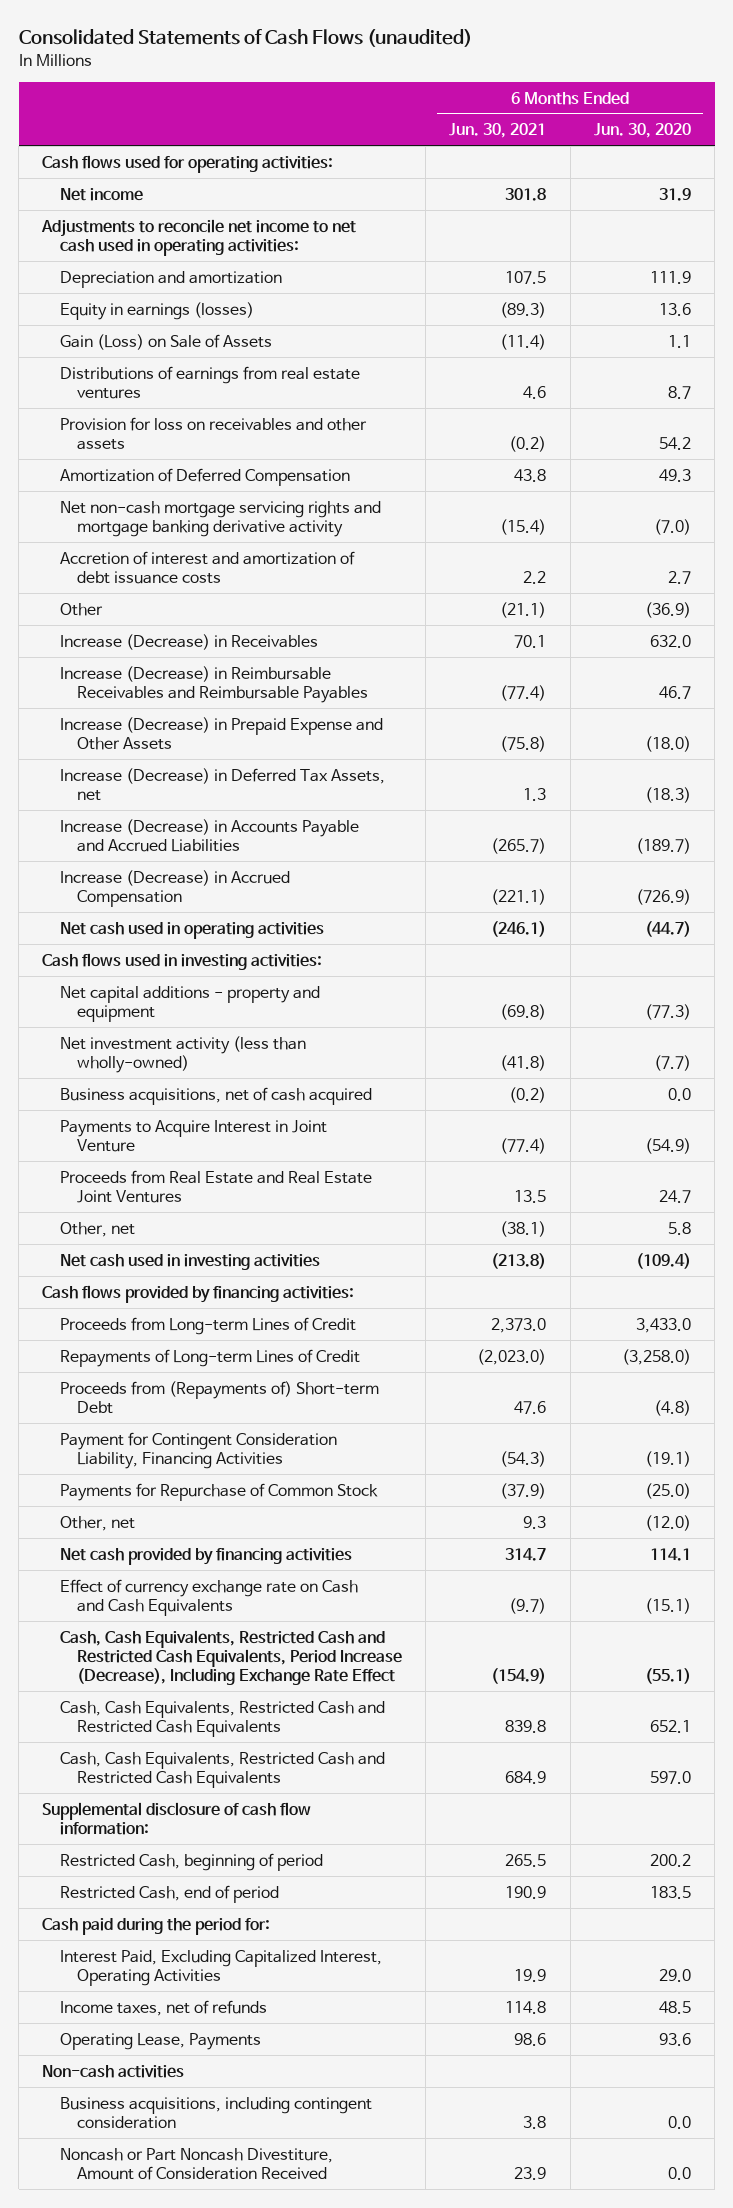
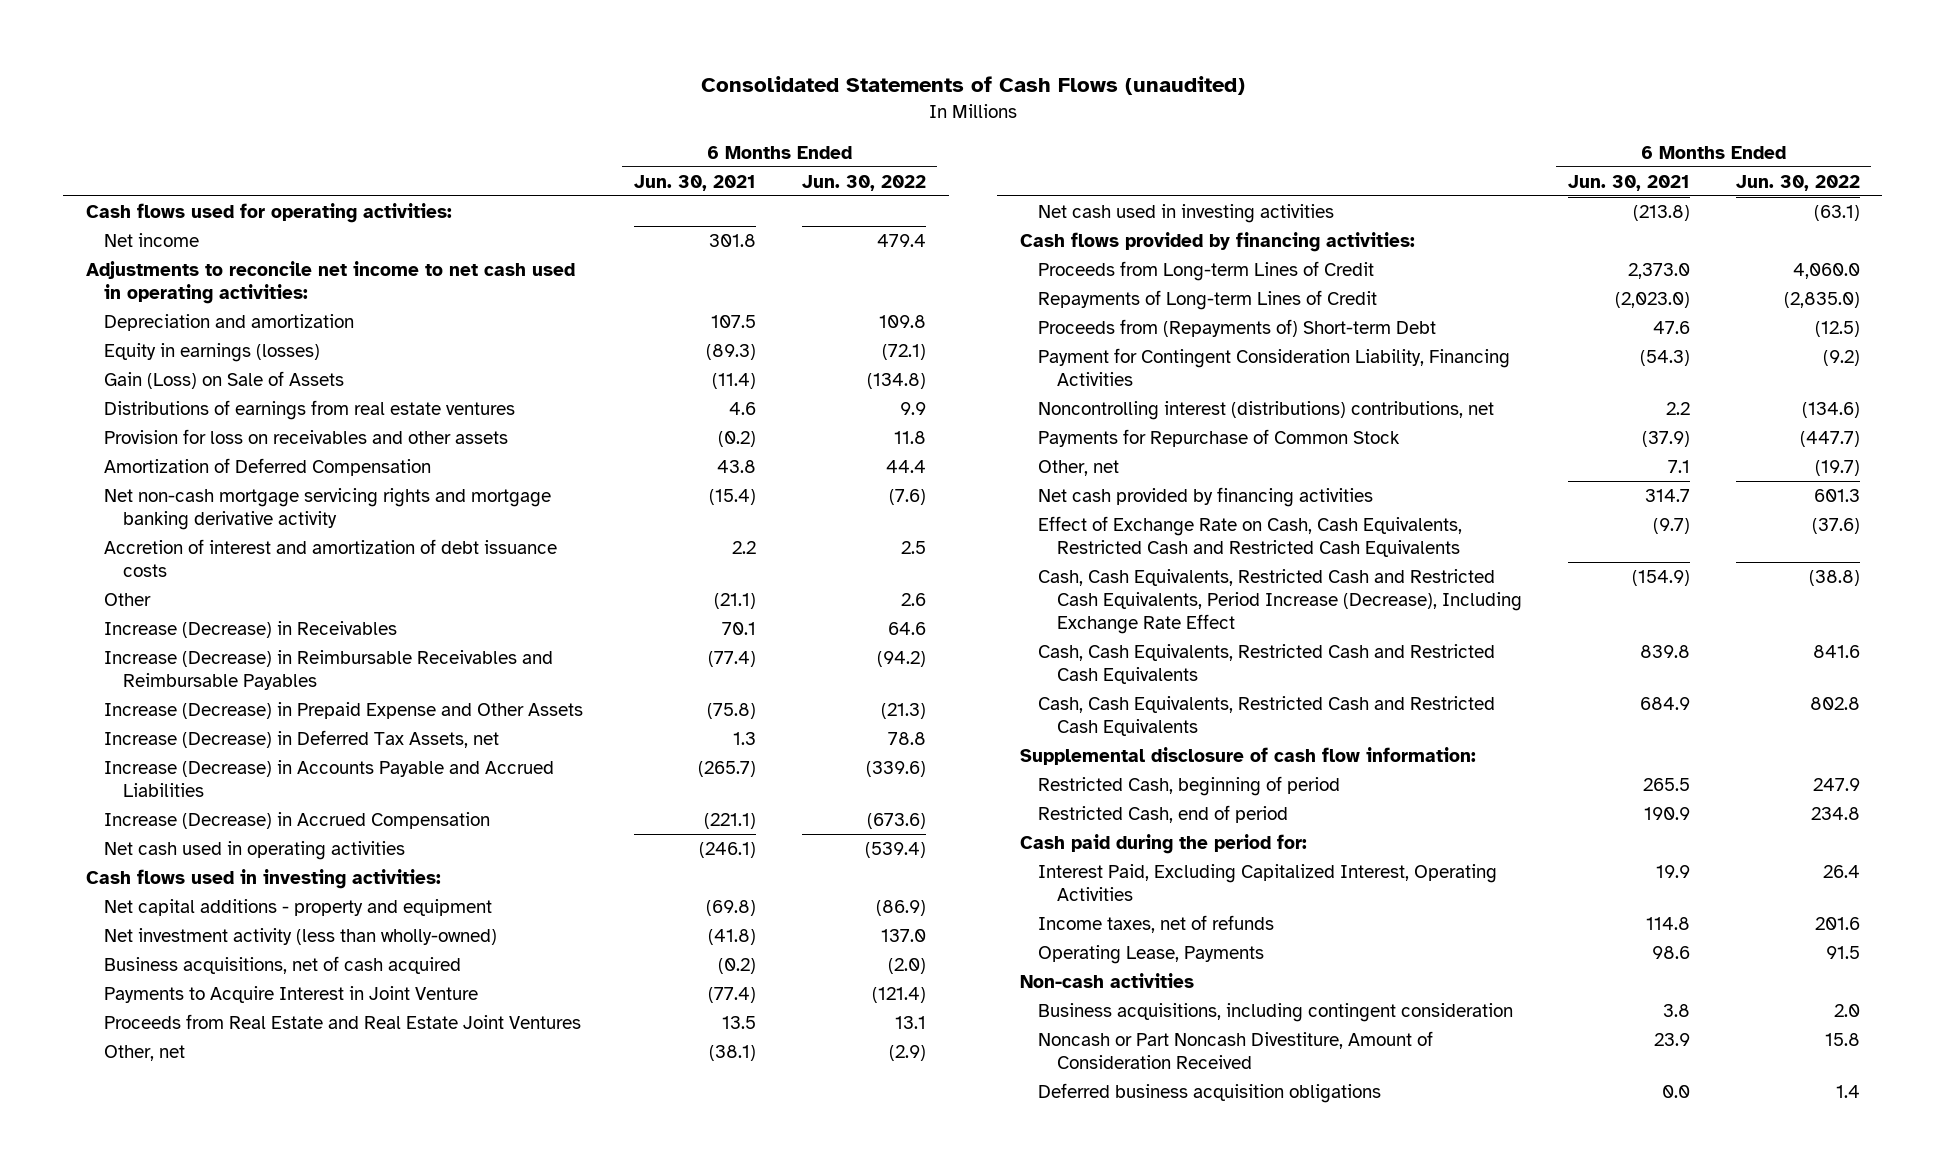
- | 6 Months Ended Jun. 30, 2021 | 6 Months Ended Jun. 30, 2020
+ | 6 Months Ended Jun. 30, 2021 | 6 Months Ended Jun. 30, 2022
+ Noncontrolling interest (distributions) contributions, net | 2.2 | (134.6)
- Other, net | 9.3 | (12.0)
+ Other, net | 7.1 | (19.7)
- Effect of currency exchange rate on Cash and Cash Equivalents | (9.7) | (15.1)
+ Effect of Exchange Rate on Cash, Cash Equivalents, Restricted Cash and Restricted Cash Equivalents | (9.7) | (37.6)
+ Deferred business acquisition obligations | 0.0 | 1.4

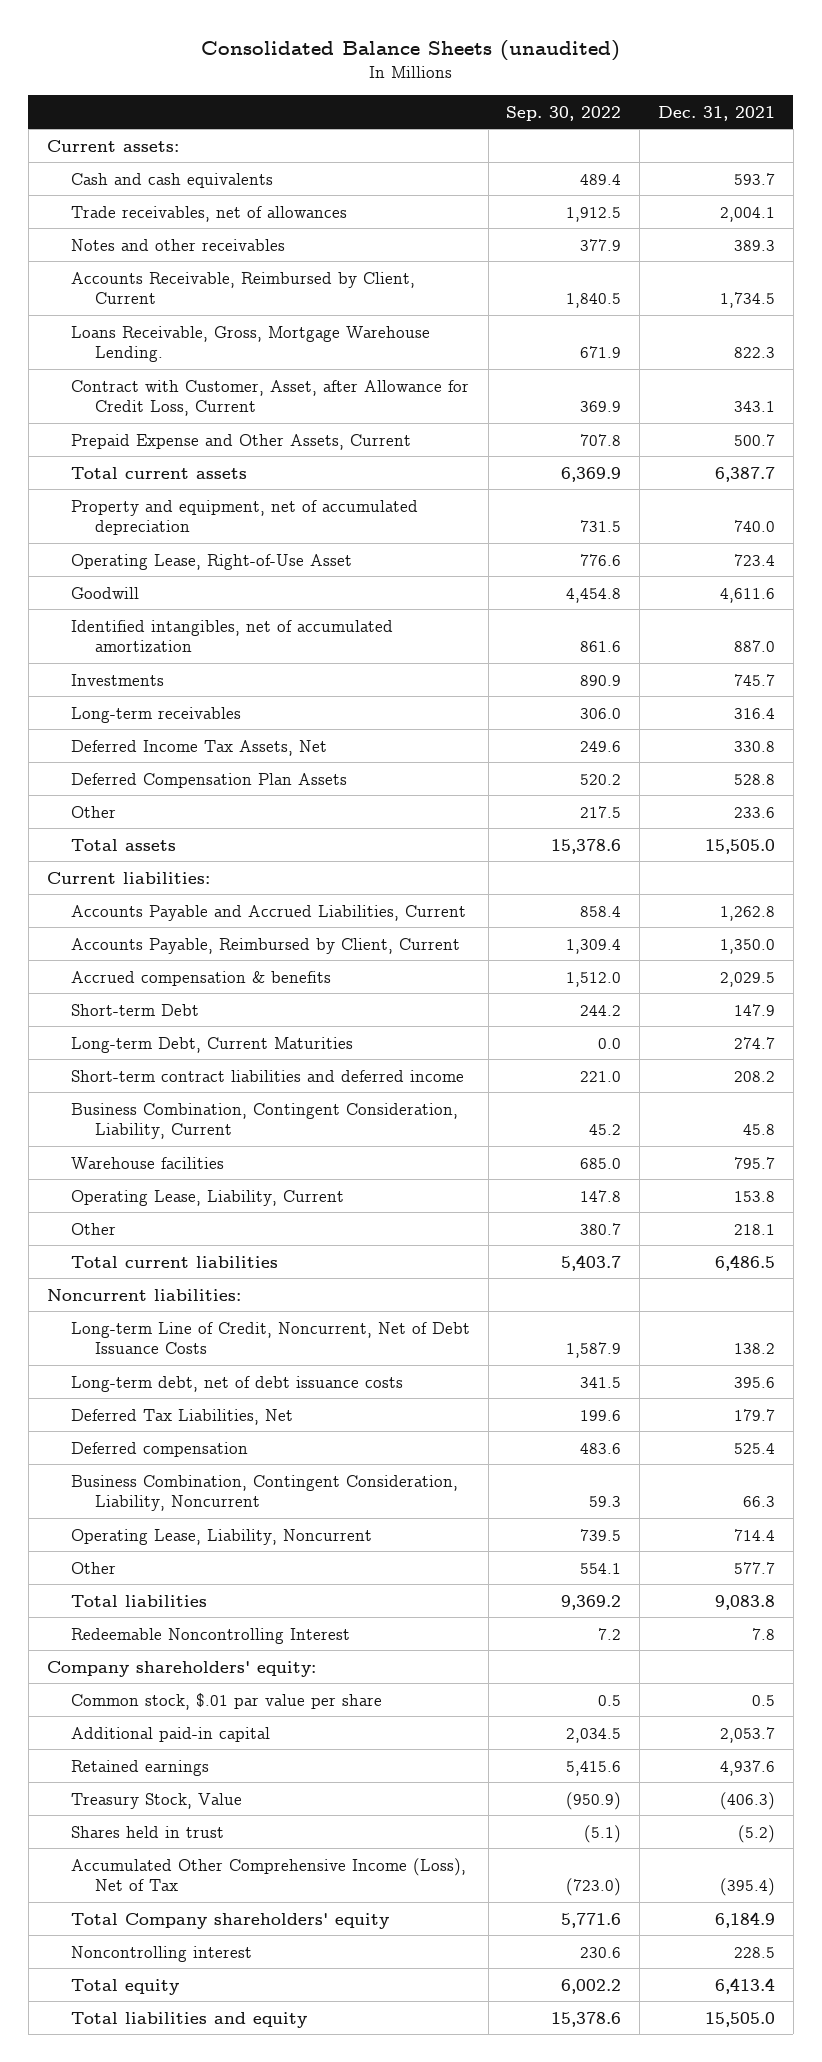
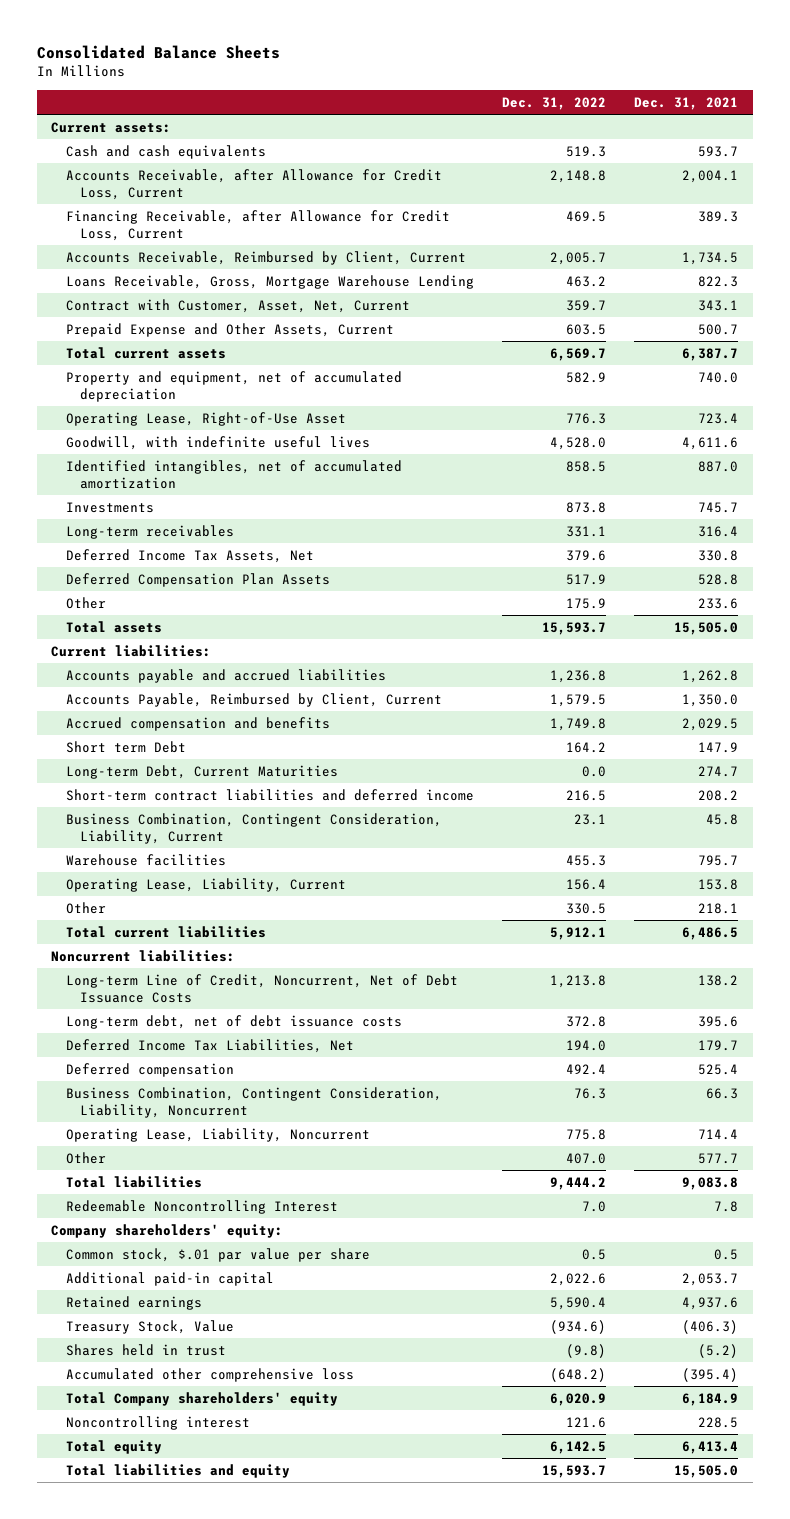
- Consolidated Balance Sheets (unaudited)
+ Consolidated Balance Sheets
- | Sep. 30, 2022 | Dec. 31, 2021
+ | Dec. 31, 2022 | Dec. 31, 2021
- Trade receivables, net of allowances | 1,912.5 | 2,004.1
- Notes and other receivables | 377.9 | 389.3
+ Accounts Receivable, after Allowance for Credit Loss, Current | 2,148.8 | 2,004.1
+ Financing Receivable, after Allowance for Credit Loss, Current | 469.5 | 389.3
- Loans Receivable, Gross, Mortgage Warehouse Lending. | 671.9 | 822.3
- Contract with Customer, Asset, after Allowance for Credit Loss, Current | 369.9 | 343.1
+ Loans Receivable, Gross, Mortgage Warehouse Lending | 463.2 | 822.3
+ Contract with Customer, Asset, Net, Current | 359.7 | 343.1
- Goodwill | 4,454.8 | 4,611.6
+ Goodwill, with indefinite useful lives | 4,528.0 | 4,611.6
- Accounts Payable and Accrued Liabilities, Current | 858.4 | 1,262.8
+ Accounts payable and accrued liabilities | 1,236.8 | 1,262.8
- Accrued compensation & benefits | 1,512.0 | 2,029.5
- Short-term Debt | 244.2 | 147.9
+ Accrued compensation and benefits | 1,749.8 | 2,029.5
+ Short term Debt | 164.2 | 147.9
- Deferred Tax Liabilities, Net | 199.6 | 179.7
+ Deferred Income Tax Liabilities, Net | 194.0 | 179.7
- Accumulated Other Comprehensive Income (Loss), Net of Tax | (723.0) | (395.4)
+ Accumulated other comprehensive loss | (648.2) | (395.4)

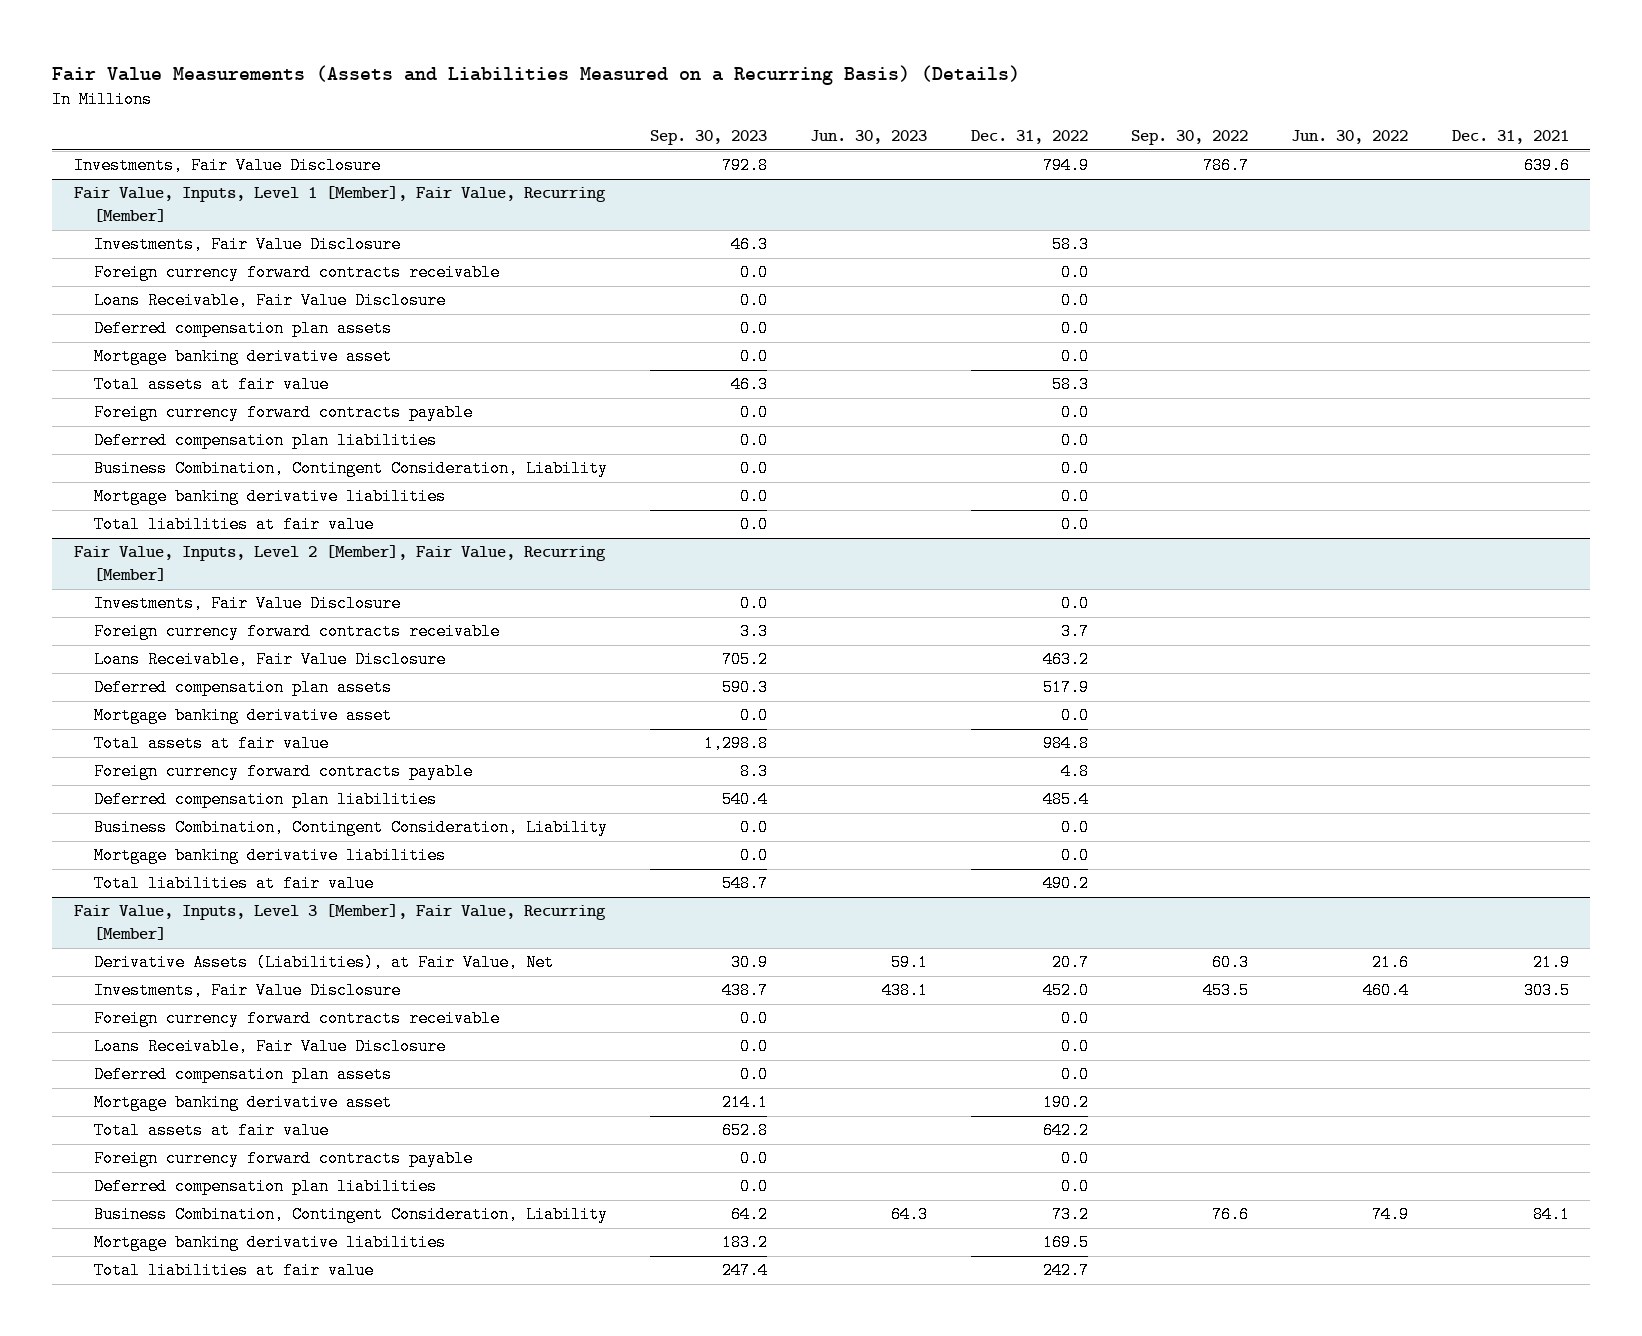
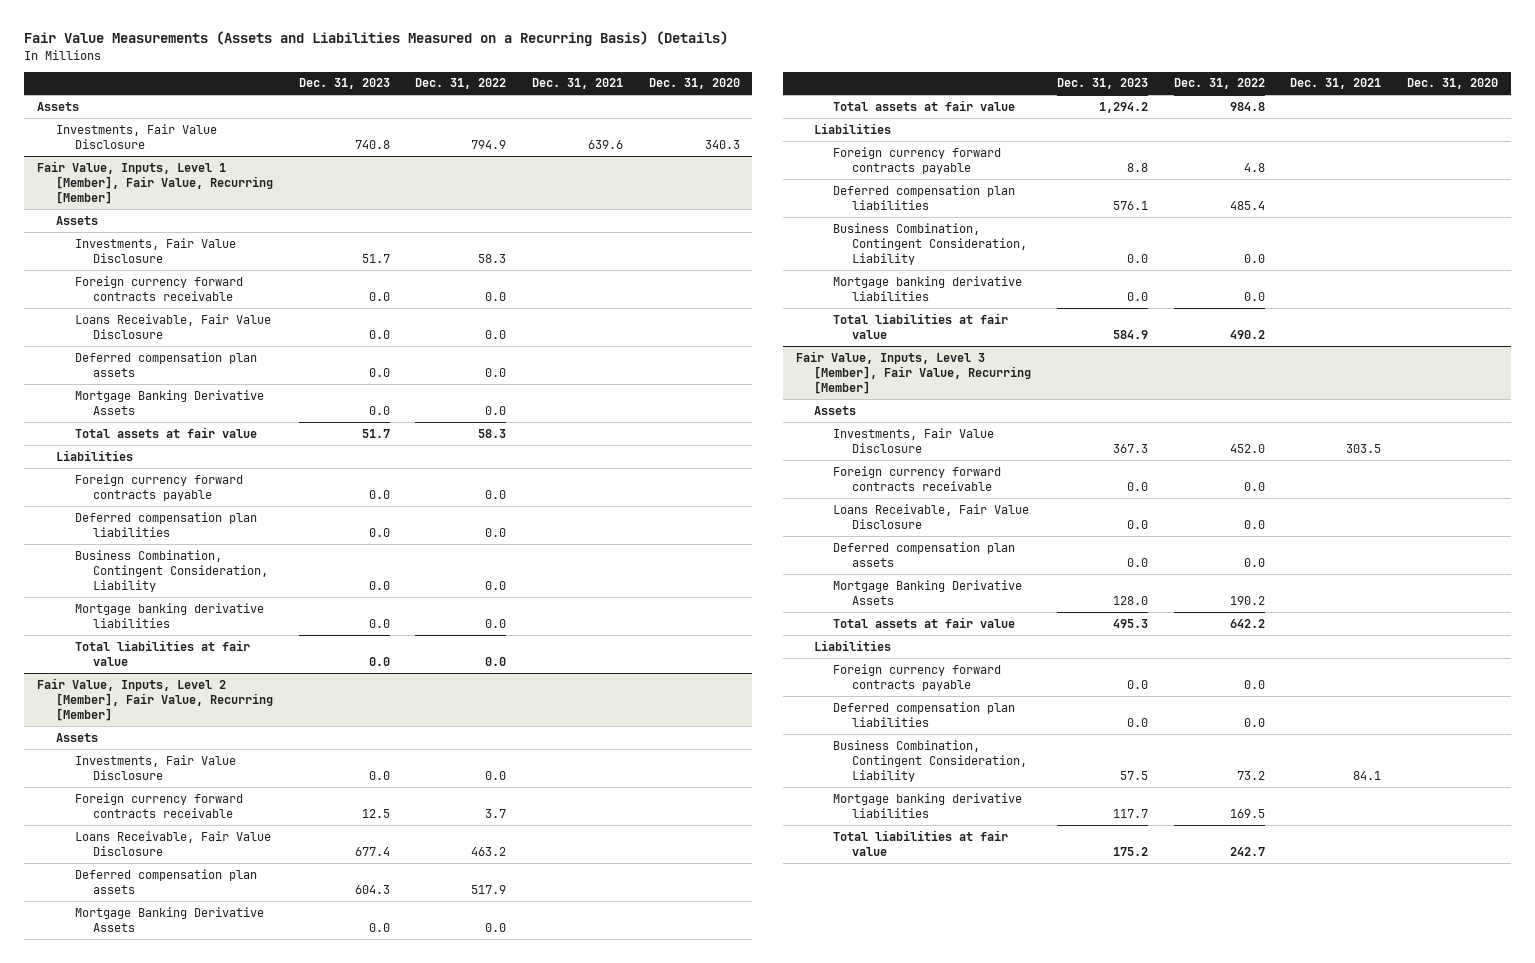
- | Sep. 30, 2023 | Jun. 30, 2023 | Dec. 31, 2022 | Sep. 30, 2022 | Jun. 30, 2022 | Dec. 31, 2021
+ | Dec. 31, 2023 | Dec. 31, 2022 | Dec. 31, 2021 | Dec. 31, 2020
+ Assets
@ Fair Value, Inputs, Level 1 [Member], Fair Value, Recurring [Member]
+ Assets
- Mortgage banking derivative asset | 0.0 | | 0.0 | | |
+ Mortgage Banking Derivative Assets | 0.0 | 0.0 | |
+ Liabilities
@ Fair Value, Inputs, Level 2 [Member], Fair Value, Recurring [Member]
+ Assets
- Mortgage banking derivative asset | 0.0 | | 0.0 | | |
+ Mortgage Banking Derivative Assets | 0.0 | 0.0 | |
+ Liabilities
@ Fair Value, Inputs, Level 3 [Member], Fair Value, Recurring [Member]
- Derivative Assets (Liabilities), at Fair Value, Net | 30.9 | 59.1 | 20.7 | 60.3 | 21.6 | 21.9
+ Assets
- Mortgage banking derivative asset | 214.1 | | 190.2 | | |
+ Mortgage Banking Derivative Assets | 128.0 | 190.2 | |
+ Liabilities

